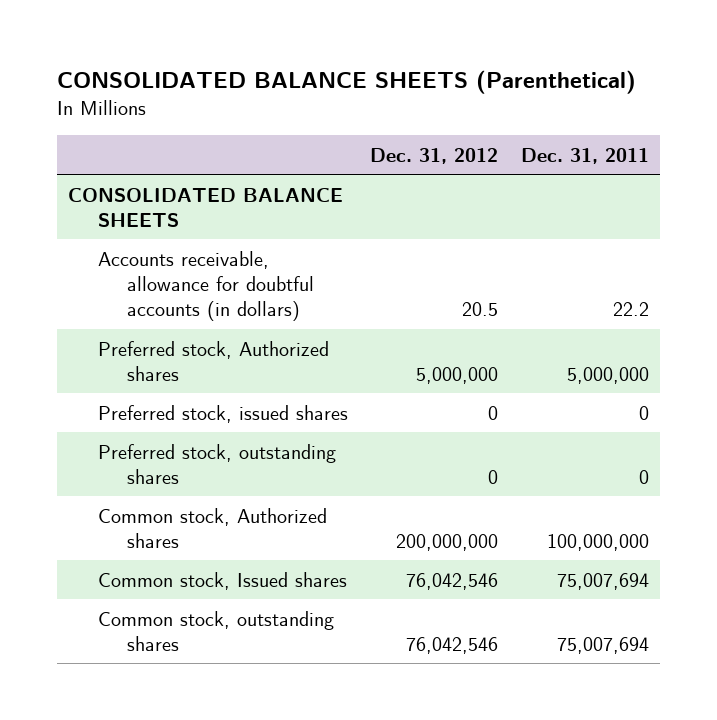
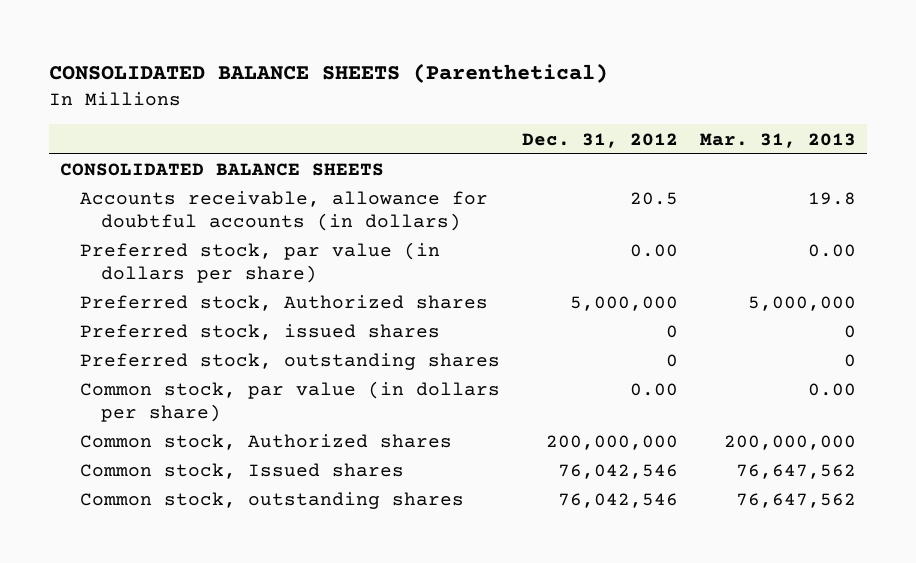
- | Dec. 31, 2012 | Dec. 31, 2011
+ | Dec. 31, 2012 | Mar. 31, 2013
+ Preferred stock, par value (in dollars per share) | 0.00 | 0.00
+ Common stock, par value (in dollars per share) | 0.00 | 0.00

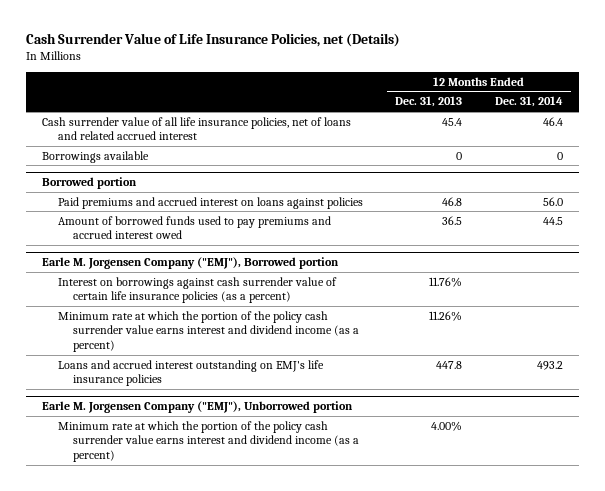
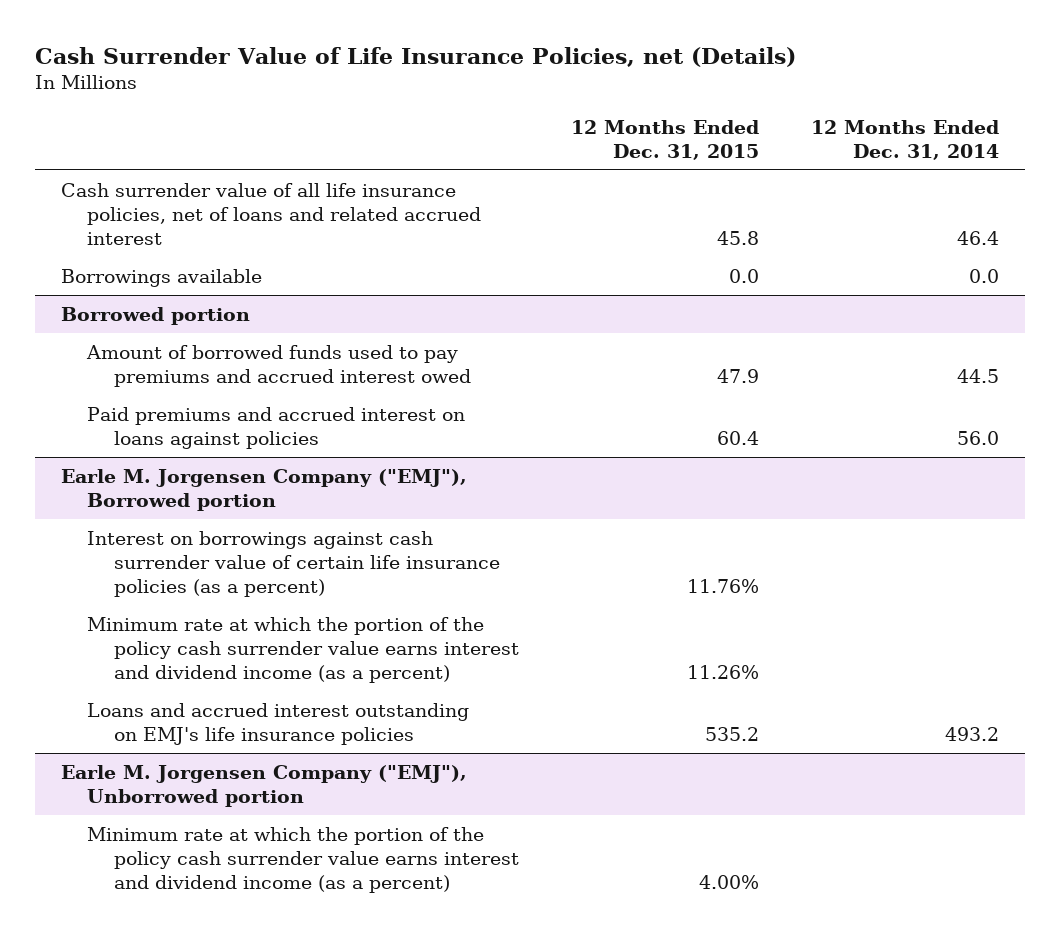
- | 12 Months Ended Dec. 31, 2013 | 12 Months Ended Dec. 31, 2014
+ | 12 Months Ended Dec. 31, 2015 | 12 Months Ended Dec. 31, 2014
- Borrowings available | 0 | 0
+ Borrowings available | 0.0 | 0.0
@ Borrowed portion
moved down: Paid premiums and accrued interest on loans against policies | 60.4 | 56.0

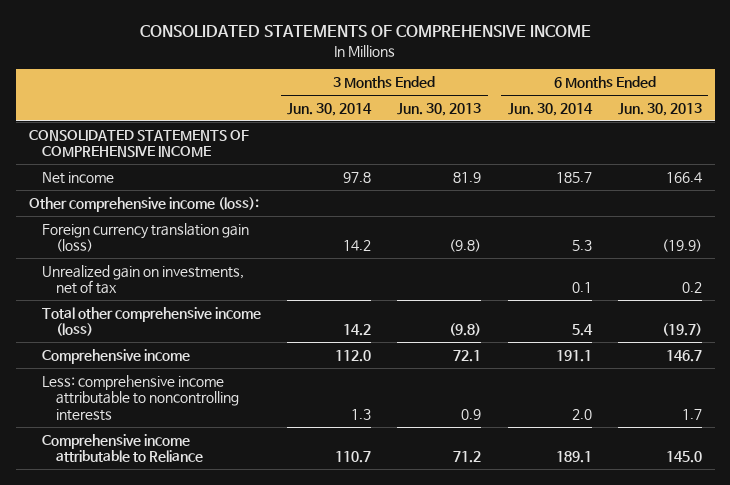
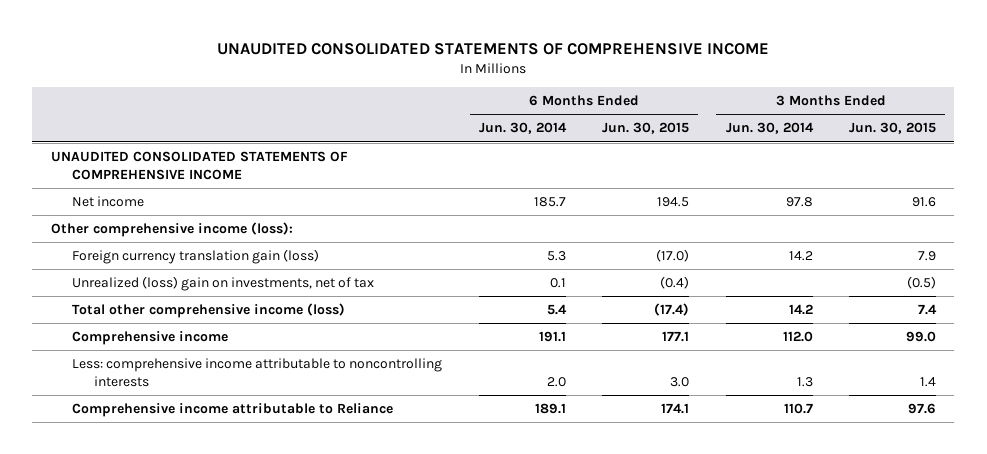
- CONSOLIDATED STATEMENTS OF COMPREHENSIVE INCOME
+ UNAUDITED CONSOLIDATED STATEMENTS OF COMPREHENSIVE INCOME
- | 3 Months Ended Jun. 30, 2014 | 3 Months Ended Jun. 30, 2013 | 6 Months Ended Jun. 30, 2014 | 6 Months Ended Jun. 30, 2013
+ | 6 Months Ended Jun. 30, 2014 | 6 Months Ended Jun. 30, 2015 | 3 Months Ended Jun. 30, 2014 | 3 Months Ended Jun. 30, 2015
- CONSOLIDATED STATEMENTS OF COMPREHENSIVE INCOME
+ UNAUDITED CONSOLIDATED STATEMENTS OF COMPREHENSIVE INCOME
- Unrealized gain on investments, net of tax | | | 0.1 | 0.2
+ Unrealized (loss) gain on investments, net of tax | 0.1 | (0.4) | | (0.5)

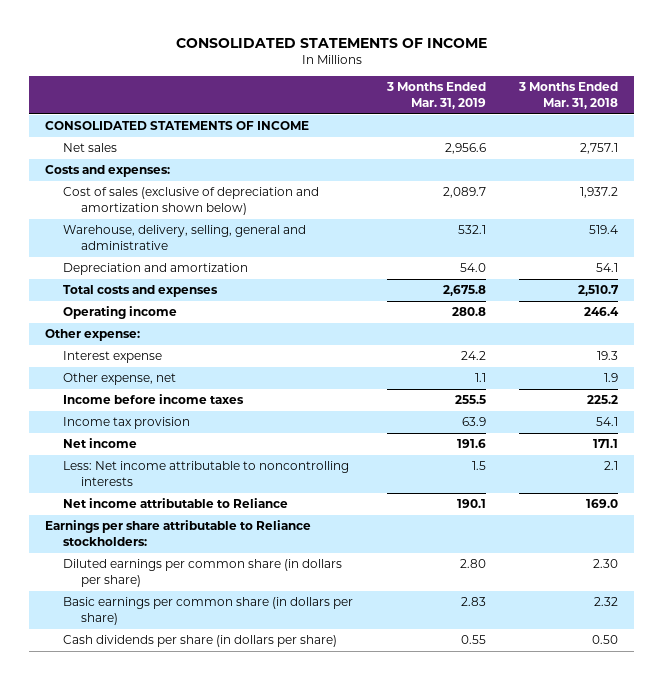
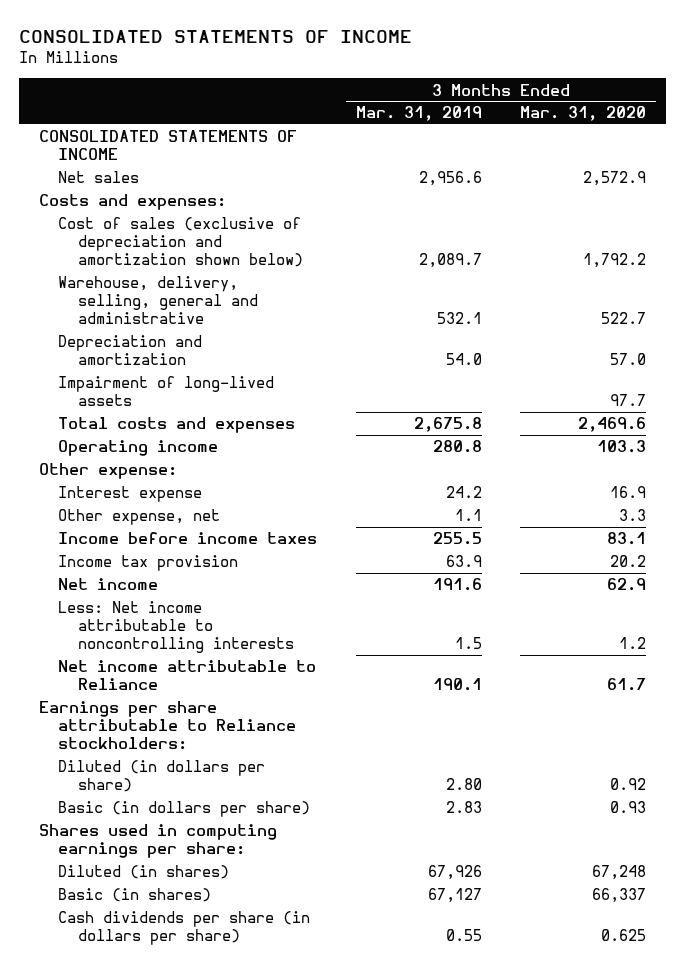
- | 3 Months Ended Mar. 31, 2019 | 3 Months Ended Mar. 31, 2018
+ | 3 Months Ended Mar. 31, 2019 | 3 Months Ended Mar. 31, 2020
+ Impairment of long-lived assets | | 97.7
- Diluted earnings per common share (in dollars per share) | 2.80 | 2.30
- Basic earnings per common share (in dollars per share) | 2.83 | 2.32
+ Diluted (in dollars per share) | 2.80 | 0.92
+ Basic (in dollars per share) | 2.83 | 0.93
+ Shares used in computing earnings per share:
+ Diluted (in shares) | 67,926 | 67,248
+ Basic (in shares) | 67,127 | 66,337

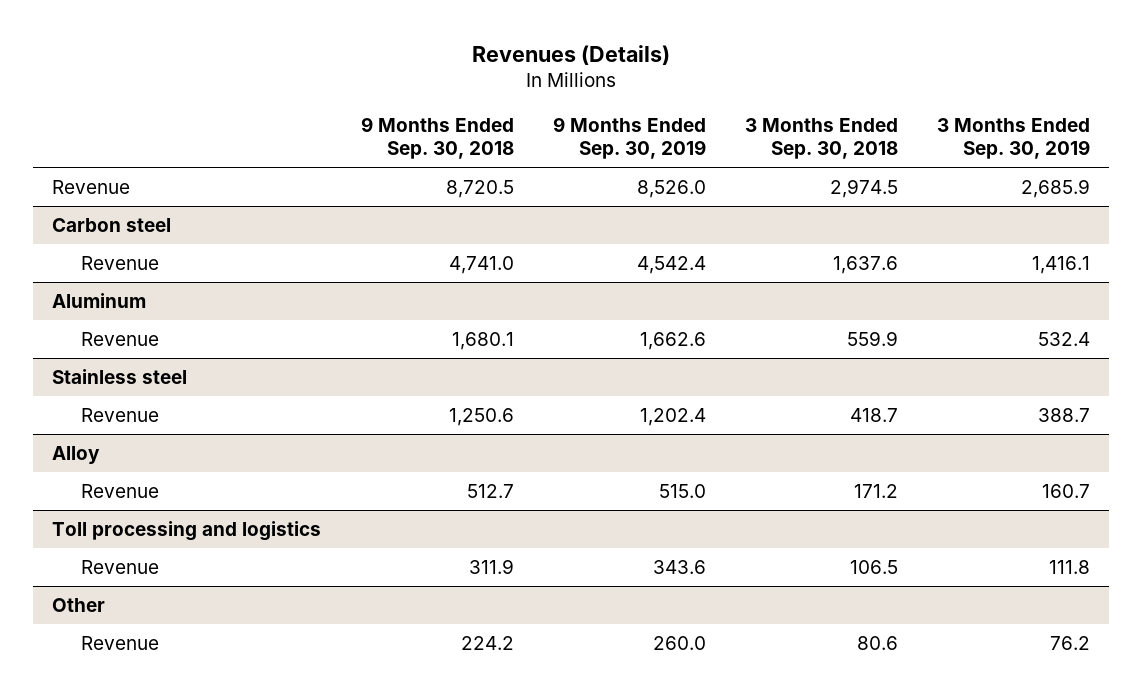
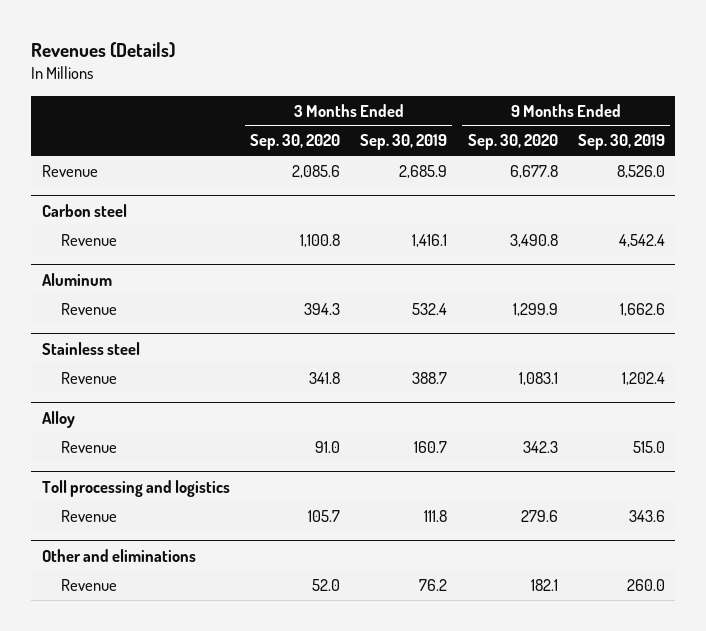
- | 9 Months Ended Sep. 30, 2018 | 9 Months Ended Sep. 30, 2019 | 3 Months Ended Sep. 30, 2018 | 3 Months Ended Sep. 30, 2019
+ | 3 Months Ended Sep. 30, 2020 | 3 Months Ended Sep. 30, 2019 | 9 Months Ended Sep. 30, 2020 | 9 Months Ended Sep. 30, 2019
- Other
+ Other and eliminations

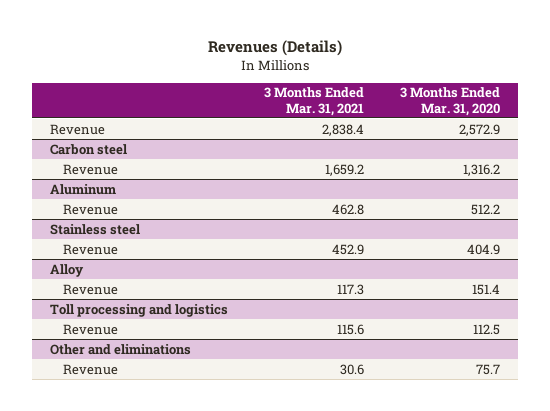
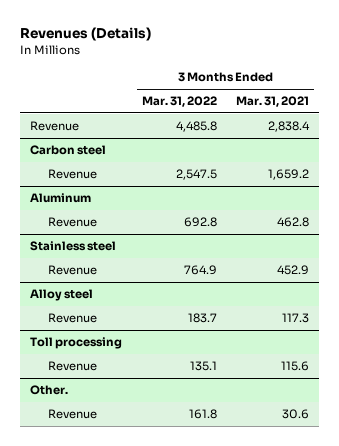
- | 3 Months Ended Mar. 31, 2021 | 3 Months Ended Mar. 31, 2020
+ | 3 Months Ended Mar. 31, 2022 | 3 Months Ended Mar. 31, 2021
- Alloy
+ Alloy steel
- Toll processing and logistics
+ Toll processing
- Other and eliminations
+ Other.

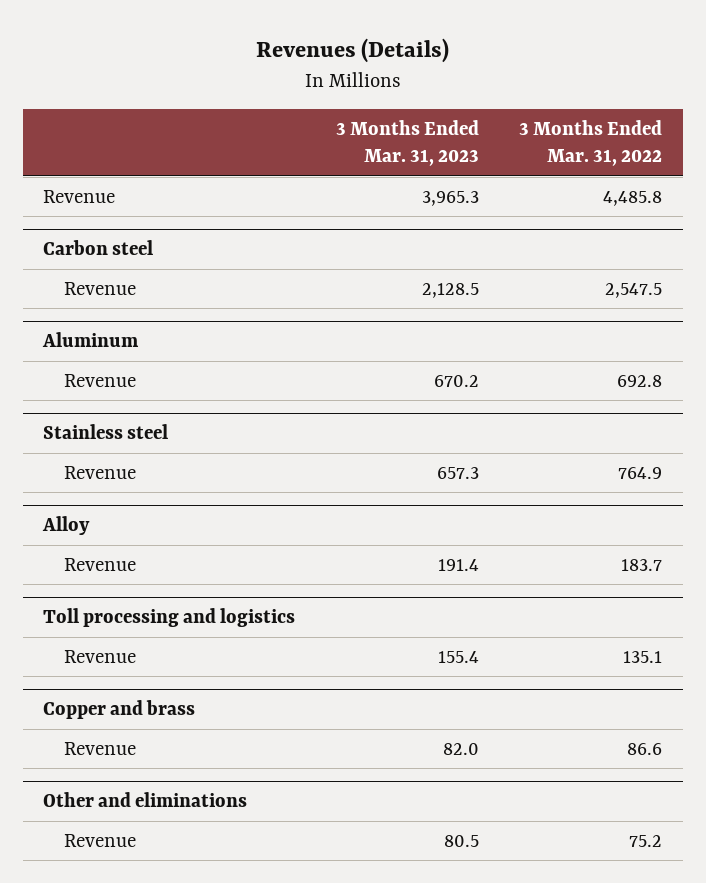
- | 3 Months Ended Mar. 31, 2022 | 3 Months Ended Mar. 31, 2021
+ | 3 Months Ended Mar. 31, 2023 | 3 Months Ended Mar. 31, 2022
- Alloy steel
+ Alloy
- Toll processing
+ Toll processing and logistics
- Other.
- Revenue | 161.8 | 30.6
+ Copper and brass
+ Revenue | 82.0 | 86.6
+ Other and eliminations
+ Revenue | 80.5 | 75.2

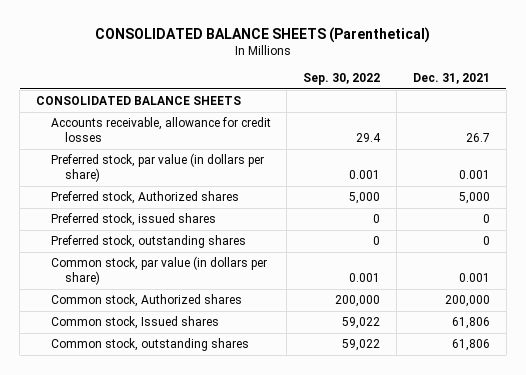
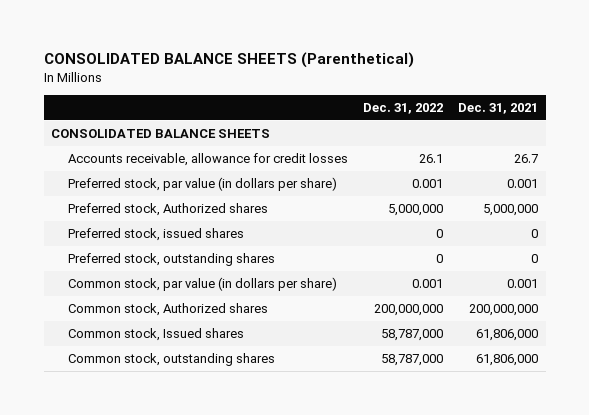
- | Sep. 30, 2022 | Dec. 31, 2021
+ | Dec. 31, 2022 | Dec. 31, 2021
- Preferred stock, Authorized shares | 5,000 | 5,000
+ Preferred stock, Authorized shares | 5,000,000 | 5,000,000
- Common stock, Authorized shares | 200,000 | 200,000
- Common stock, Issued shares | 59,022 | 61,806
- Common stock, outstanding shares | 59,022 | 61,806
+ Common stock, Authorized shares | 200,000,000 | 200,000,000
+ Common stock, Issued shares | 58,787,000 | 61,806,000
+ Common stock, outstanding shares | 58,787,000 | 61,806,000

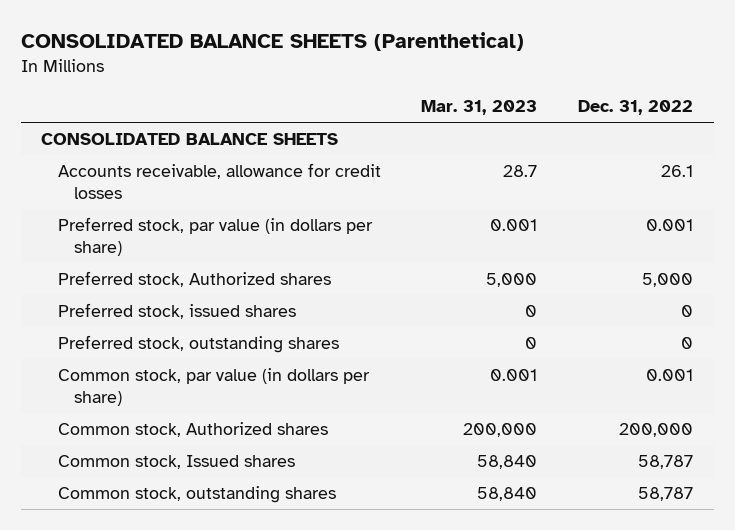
- | Dec. 31, 2022 | Dec. 31, 2021
+ | Mar. 31, 2023 | Dec. 31, 2022
- Preferred stock, Authorized shares | 5,000,000 | 5,000,000
+ Preferred stock, Authorized shares | 5,000 | 5,000
- Common stock, Authorized shares | 200,000,000 | 200,000,000
- Common stock, Issued shares | 58,787,000 | 61,806,000
- Common stock, outstanding shares | 58,787,000 | 61,806,000
+ Common stock, Authorized shares | 200,000 | 200,000
+ Common stock, Issued shares | 58,840 | 58,787
+ Common stock, outstanding shares | 58,840 | 58,787

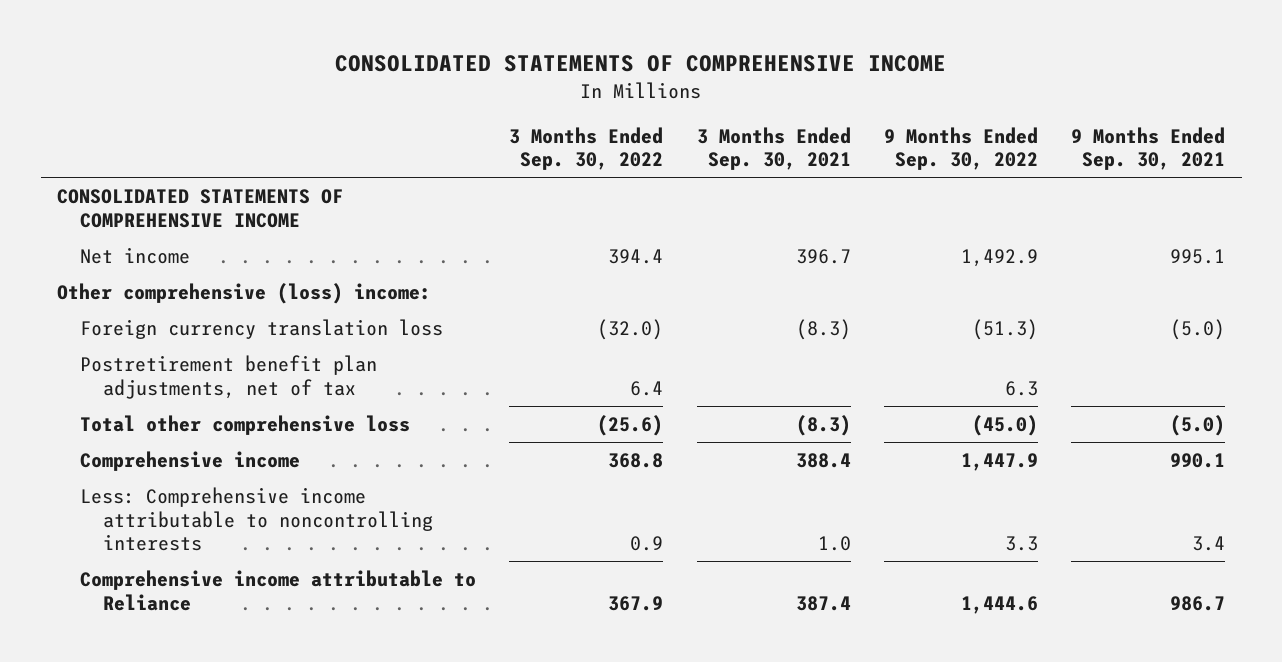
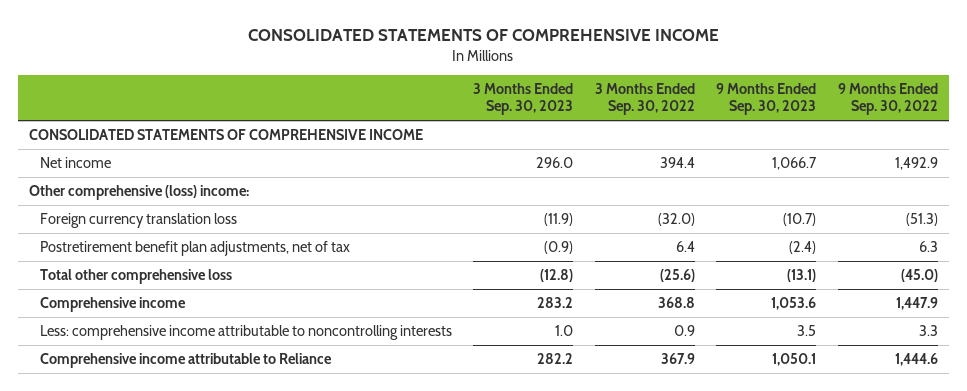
- | 3 Months Ended Sep. 30, 2022 | 3 Months Ended Sep. 30, 2021 | 9 Months Ended Sep. 30, 2022 | 9 Months Ended Sep. 30, 2021
+ | 3 Months Ended Sep. 30, 2023 | 3 Months Ended Sep. 30, 2022 | 9 Months Ended Sep. 30, 2023 | 9 Months Ended Sep. 30, 2022
- Less: Comprehensive income attributable to noncontrolling interests | 0.9 | 1.0 | 3.3 | 3.4
+ Less: comprehensive income attributable to noncontrolling interests | 1.0 | 0.9 | 3.5 | 3.3

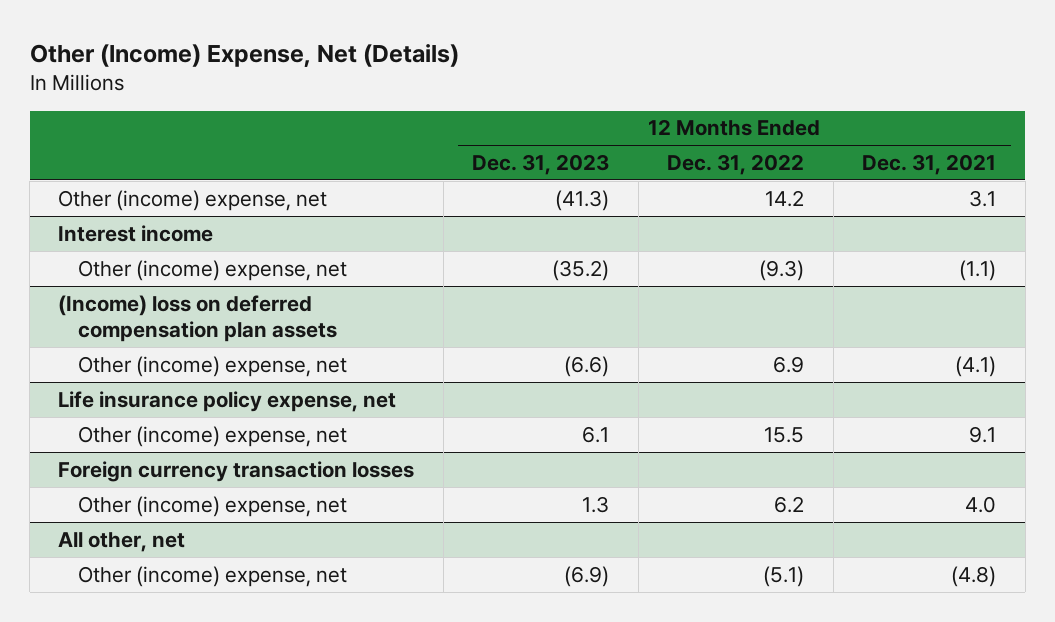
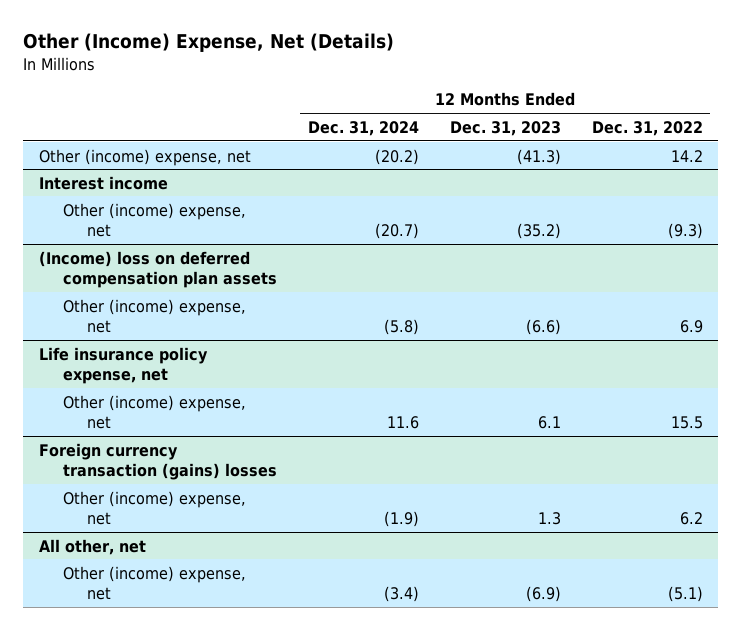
- | 12 Months Ended Dec. 31, 2023 | 12 Months Ended Dec. 31, 2022 | 12 Months Ended Dec. 31, 2021
+ | 12 Months Ended Dec. 31, 2024 | 12 Months Ended Dec. 31, 2023 | 12 Months Ended Dec. 31, 2022
- Foreign currency transaction losses
+ Foreign currency transaction (gains) losses

